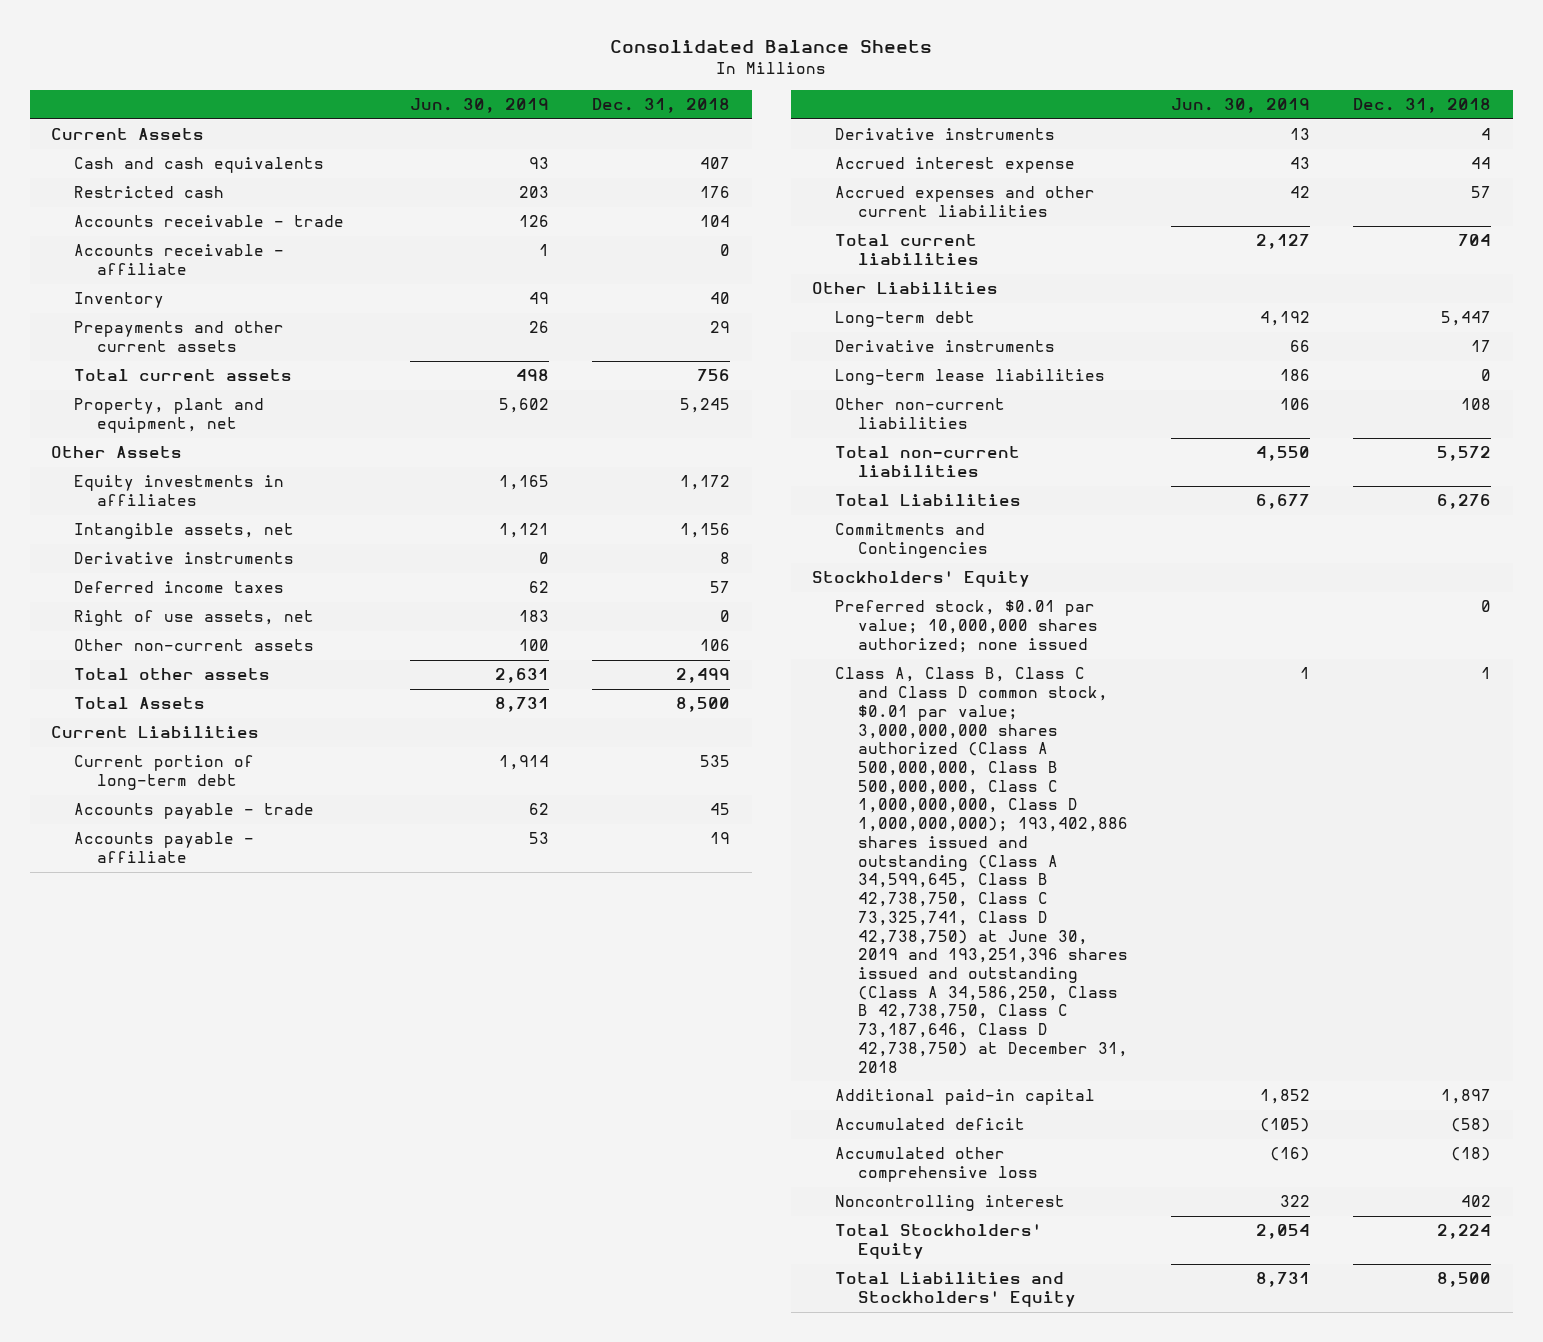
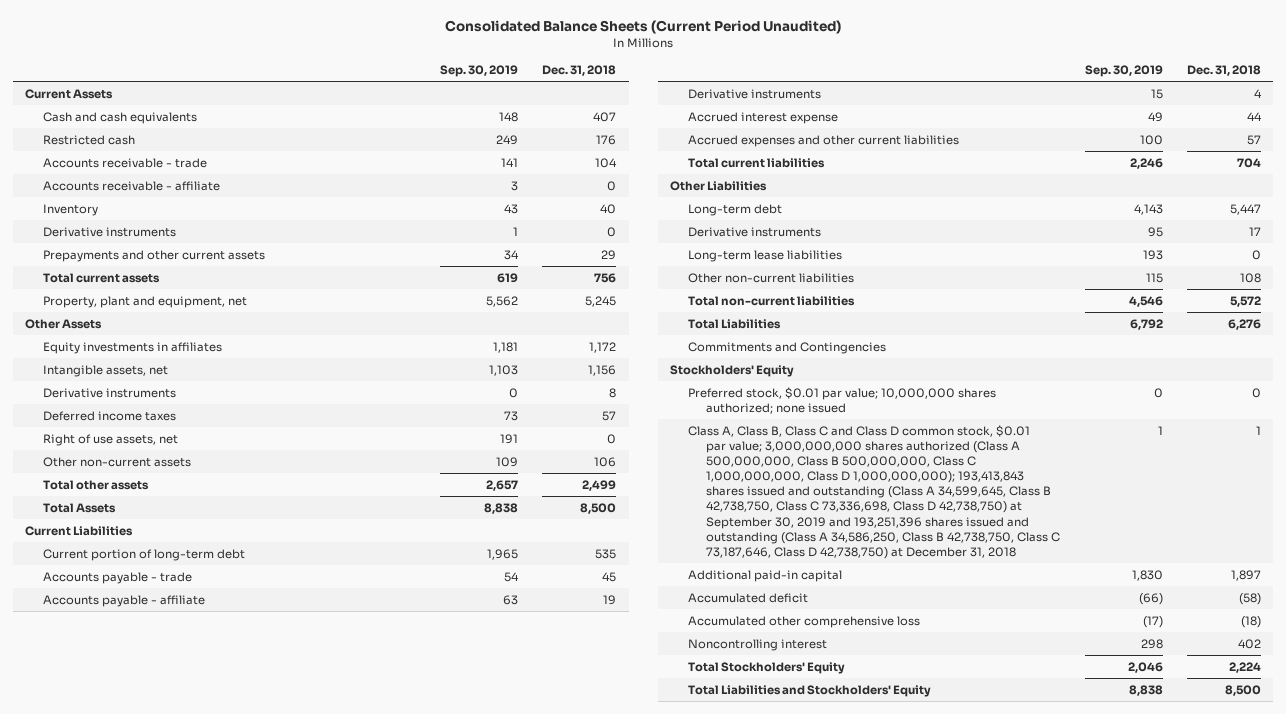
- Consolidated Balance Sheets
+ Consolidated Balance Sheets (Current Period Unaudited)
- | Jun. 30, 2019 | Dec. 31, 2018
+ | Sep. 30, 2019 | Dec. 31, 2018
+ Derivative instruments | 1 | 0
- Class A, Class B, Class C and Class D common stock, $0.01 par value; 3,000,000,000 shares authorized (Class A 500,000,000, Class B 500,000,000, Class C 1,000,000,000, Class D 1,000,000,000); 193,402,886 shares issued and outstanding (Class A 34,599,645, Class B 42,738,750, Class C 73,325,741, Class D 42,738,750) at June 30, 2019 and 193,251,396 shares issued and outstanding (Class A 34,586,250, Class B 42,738,750, Class C 73,187,646, Class D 42,738,750) at December 31, 2018 | 1 | 1
+ Class A, Class B, Class C and Class D common stock, $0.01 par value; 3,000,000,000 shares authorized (Class A 500,000,000, Class B 500,000,000, Class C 1,000,000,000, Class D 1,000,000,000); 193,413,843 shares issued and outstanding (Class A 34,599,645, Class B 42,738,750, Class C 73,336,698, Class D 42,738,750) at September 30, 2019 and 193,251,396 shares issued and outstanding (Class A 34,586,250, Class B 42,738,750, Class C 73,187,646, Class D 42,738,750) at December 31, 2018 | 1 | 1

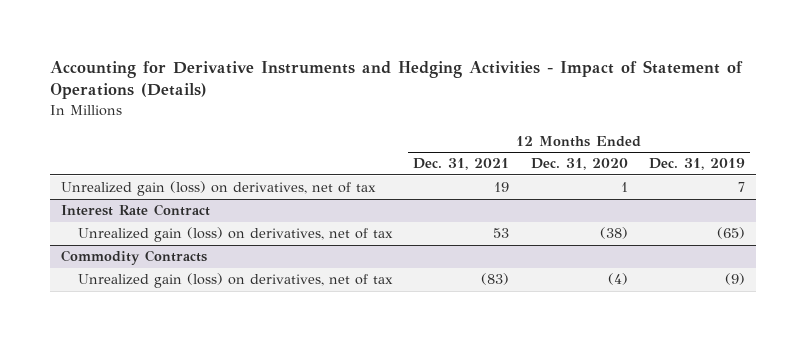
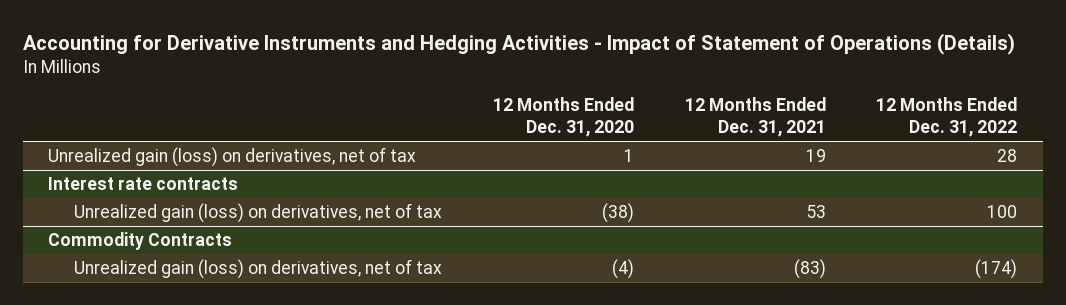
- | 12 Months Ended Dec. 31, 2021 | 12 Months Ended Dec. 31, 2020 | 12 Months Ended Dec. 31, 2019
+ | 12 Months Ended Dec. 31, 2020 | 12 Months Ended Dec. 31, 2021 | 12 Months Ended Dec. 31, 2022
- Interest Rate Contract
+ Interest rate contracts

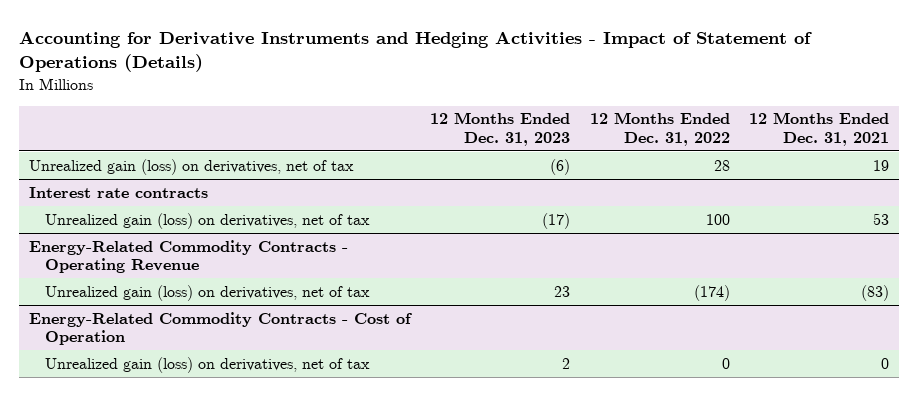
- | 12 Months Ended Dec. 31, 2020 | 12 Months Ended Dec. 31, 2021 | 12 Months Ended Dec. 31, 2022
+ | 12 Months Ended Dec. 31, 2023 | 12 Months Ended Dec. 31, 2022 | 12 Months Ended Dec. 31, 2021
- Commodity Contracts
+ Energy-Related Commodity Contracts - Operating Revenue
+ Energy-Related Commodity Contracts - Cost of Operation
+ Unrealized gain (loss) on derivatives, net of tax | 2 | 0 | 0

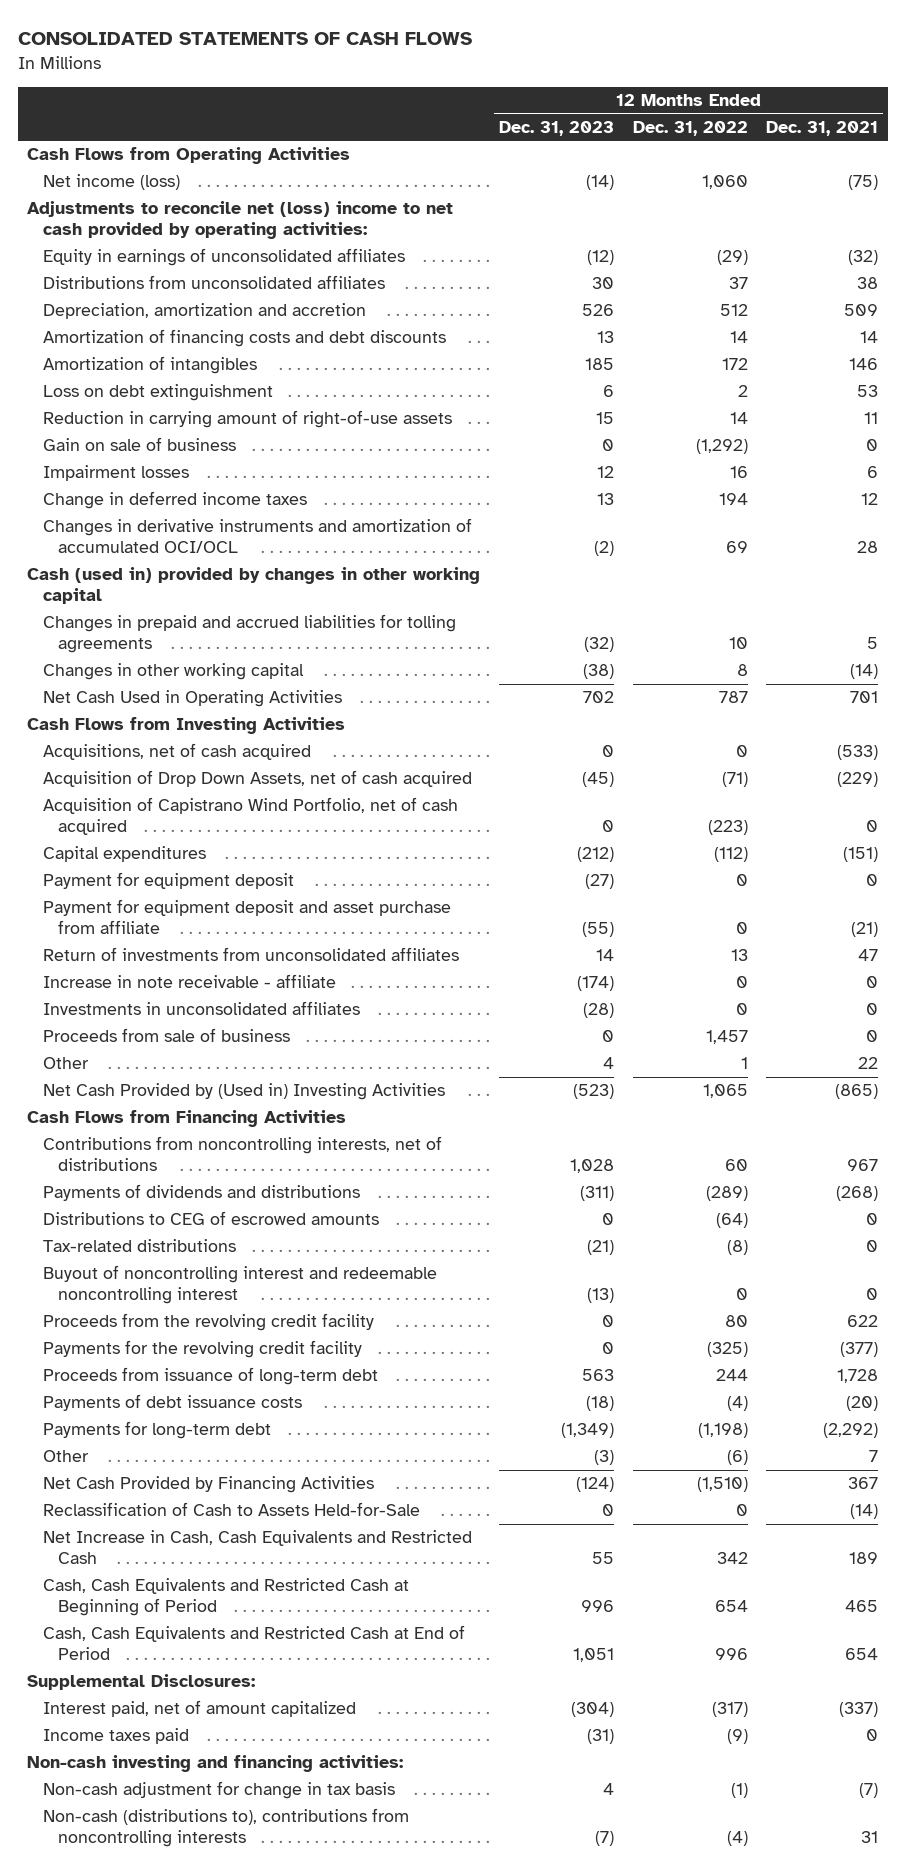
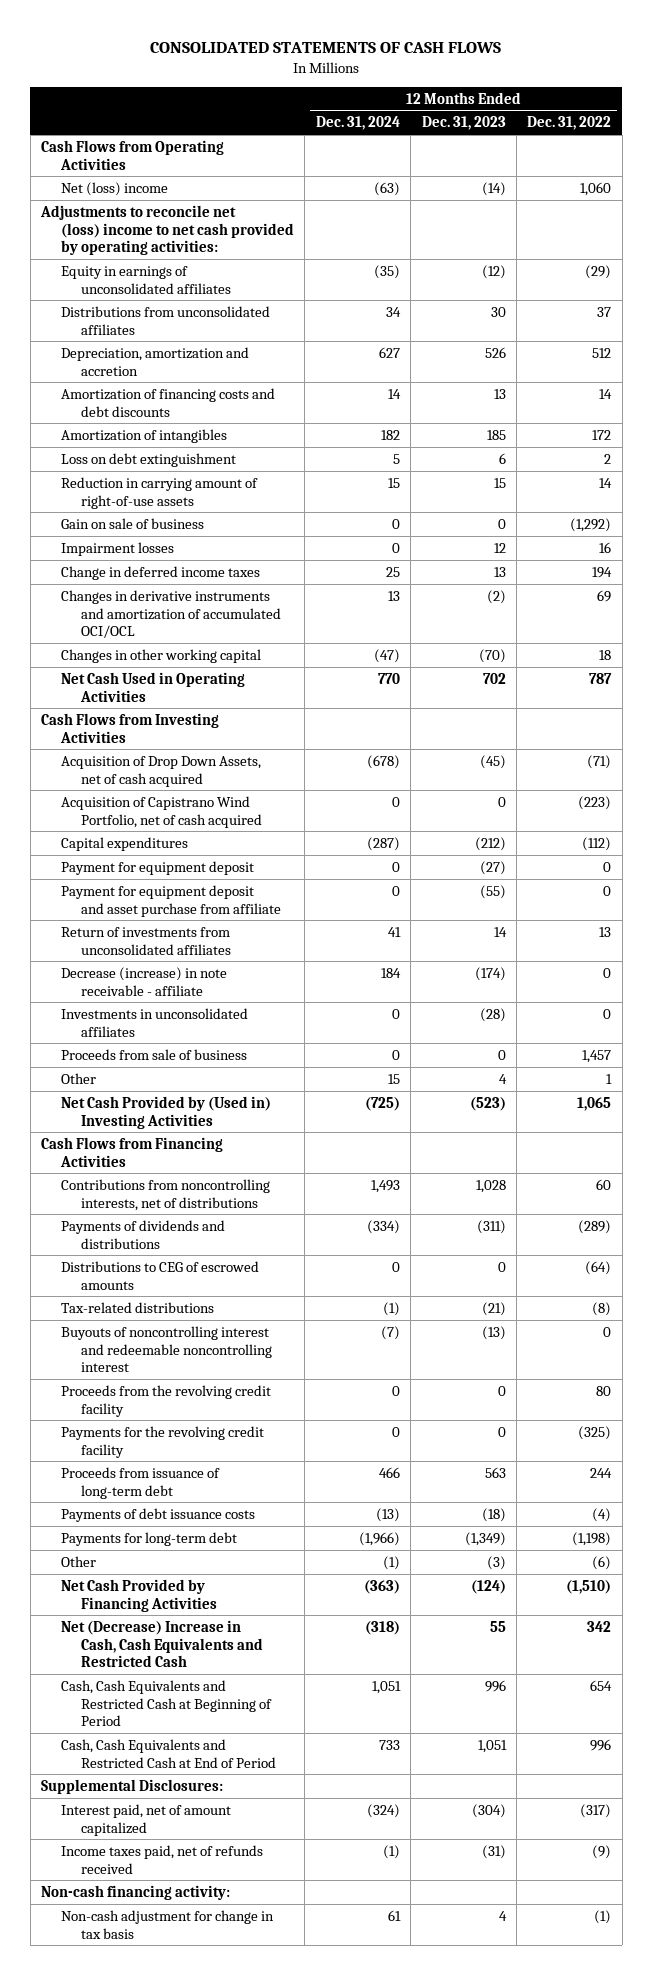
- | 12 Months Ended Dec. 31, 2023 | 12 Months Ended Dec. 31, 2022 | 12 Months Ended Dec. 31, 2021
+ | 12 Months Ended Dec. 31, 2024 | 12 Months Ended Dec. 31, 2023 | 12 Months Ended Dec. 31, 2022
- Net income (loss) | (14) | 1,060 | (75)
+ Net (loss) income | (63) | (14) | 1,060
- Cash (used in) provided by changes in other working capital
- Changes in prepaid and accrued liabilities for tolling agreements | (32) | 10 | 5
- Changes in other working capital | (38) | 8 | (14)
+ Changes in other working capital | (47) | (70) | 18
- Acquisitions, net of cash acquired | 0 | 0 | (533)
- Increase in note receivable - affiliate | (174) | 0 | 0
+ Decrease (increase) in note receivable - affiliate | 184 | (174) | 0
- Buyout of noncontrolling interest and redeemable noncontrolling interest | (13) | 0 | 0
+ Buyouts of noncontrolling interest and redeemable noncontrolling interest | (7) | (13) | 0
- Reclassification of Cash to Assets Held-for-Sale | 0 | 0 | (14)
- Net Increase in Cash, Cash Equivalents and Restricted Cash | 55 | 342 | 189
+ Net (Decrease) Increase in Cash, Cash Equivalents and Restricted Cash | (318) | 55 | 342
- Income taxes paid | (31) | (9) | 0
- Non-cash investing and financing activities:
+ Income taxes paid, net of refunds received | (1) | (31) | (9)
+ Non-cash financing activity:
- Non-cash (distributions to), contributions from noncontrolling interests | (7) | (4) | 31

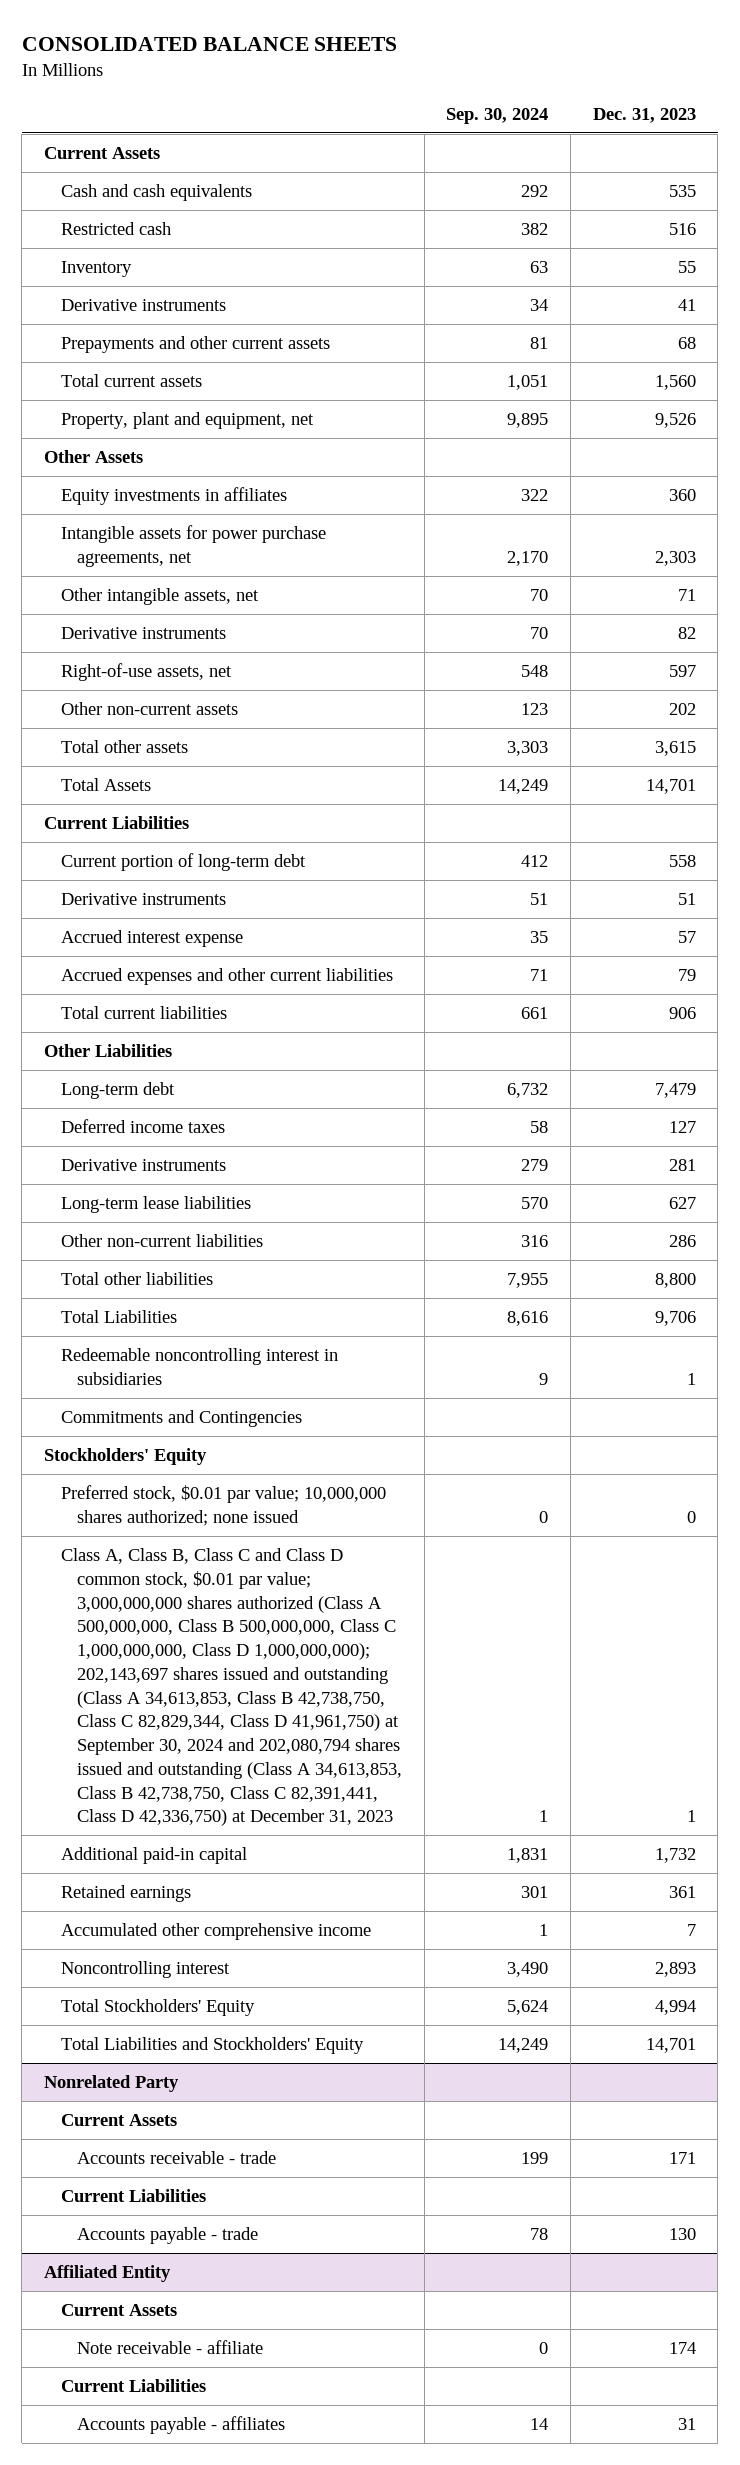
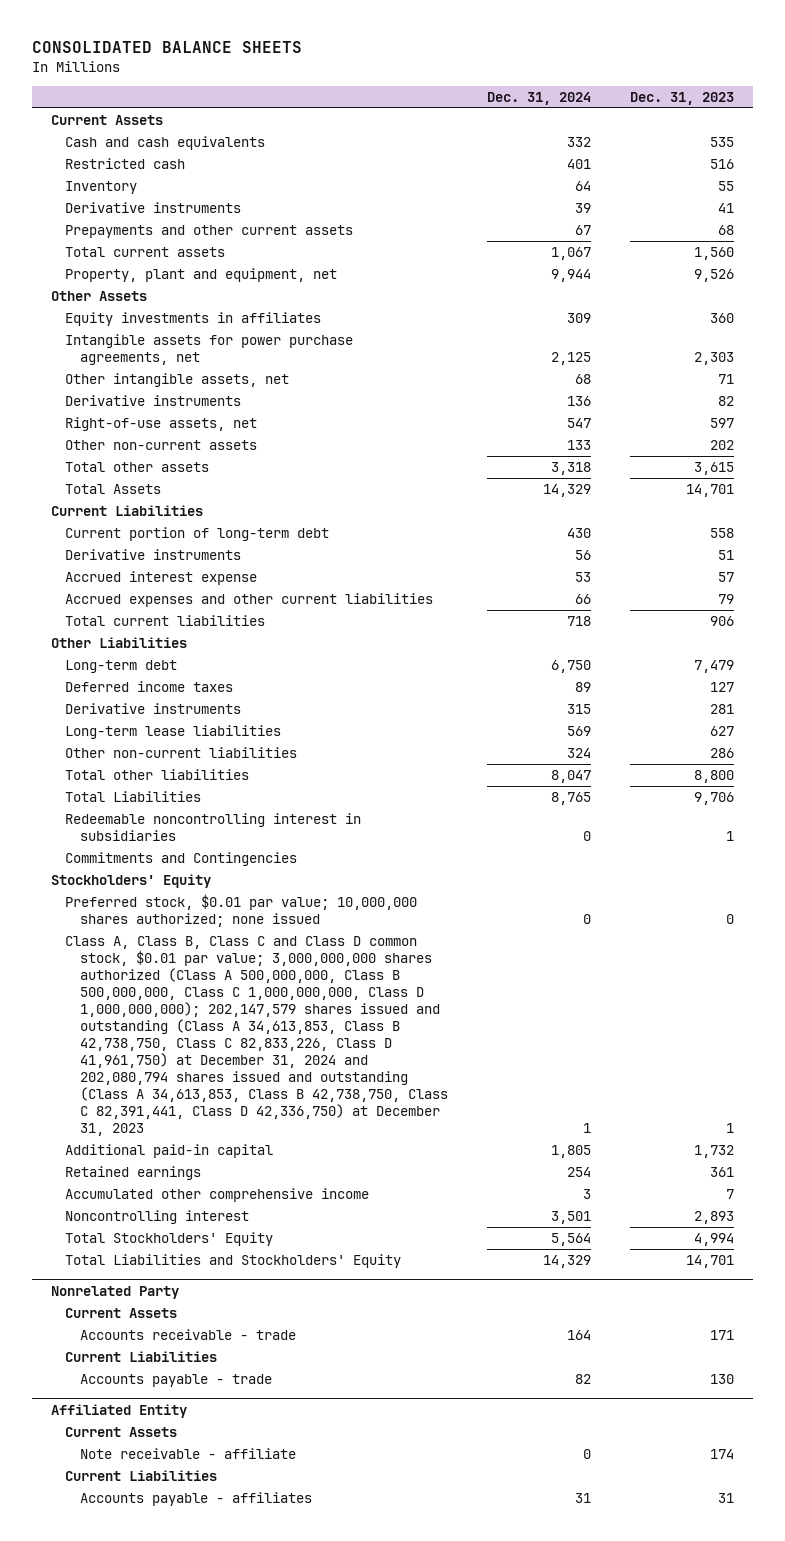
- | Sep. 30, 2024 | Dec. 31, 2023
+ | Dec. 31, 2024 | Dec. 31, 2023
- Class A, Class B, Class C and Class D common stock, $0.01 par value; 3,000,000,000 shares authorized (Class A 500,000,000, Class B 500,000,000, Class C 1,000,000,000, Class D 1,000,000,000); 202,143,697 shares issued and outstanding (Class A 34,613,853, Class B 42,738,750, Class C 82,829,344, Class D 41,961,750) at September 30, 2024 and 202,080,794 shares issued and outstanding (Class A 34,613,853, Class B 42,738,750, Class C 82,391,441, Class D 42,336,750) at December 31, 2023 | 1 | 1
+ Class A, Class B, Class C and Class D common stock, $0.01 par value; 3,000,000,000 shares authorized (Class A 500,000,000, Class B 500,000,000, Class C 1,000,000,000, Class D 1,000,000,000); 202,147,579 shares issued and outstanding (Class A 34,613,853, Class B 42,738,750, Class C 82,833,226, Class D 41,961,750) at December 31, 2024 and 202,080,794 shares issued and outstanding (Class A 34,613,853, Class B 42,738,750, Class C 82,391,441, Class D 42,336,750) at December 31, 2023 | 1 | 1

